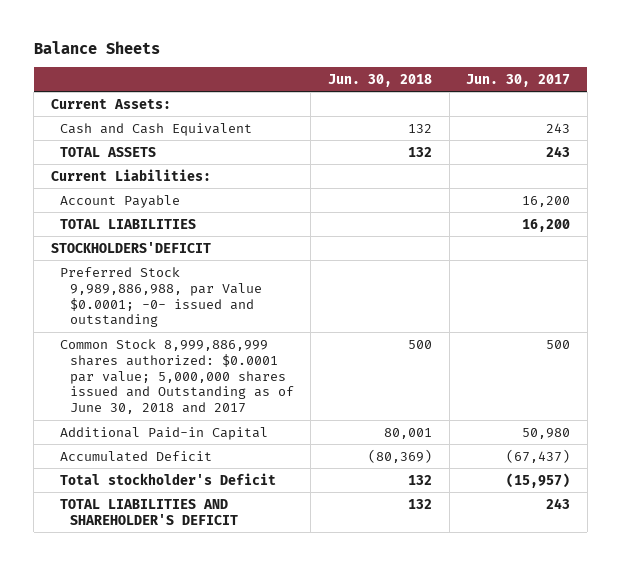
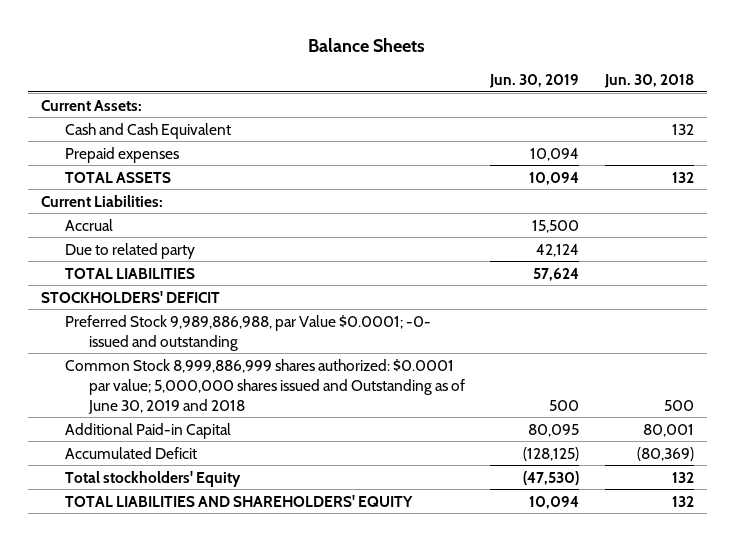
- | Jun. 30, 2018 | Jun. 30, 2017
+ | Jun. 30, 2019 | Jun. 30, 2018
+ Prepaid expenses | 10,094 |
- Account Payable | | 16,200
+ Accrual | 15,500 |
+ Due to related party | 42,124 |
- STOCKHOLDERS'DEFICIT
+ STOCKHOLDERS' DEFICIT
- Common Stock 8,999,886,999 shares authorized: $0.0001 par value; 5,000,000 shares issued and Outstanding as of June 30, 2018 and 2017 | 500 | 500
+ Common Stock 8,999,886,999 shares authorized: $0.0001 par value; 5,000,000 shares issued and Outstanding as of June 30, 2019 and 2018 | 500 | 500
- Total stockholder's Deficit | 132 | (15,957)
- TOTAL LIABILITIES AND SHAREHOLDER'S DEFICIT | 132 | 243
+ Total stockholders' Equity | (47,530) | 132
+ TOTAL LIABILITIES AND SHAREHOLDERS' EQUITY | 10,094 | 132

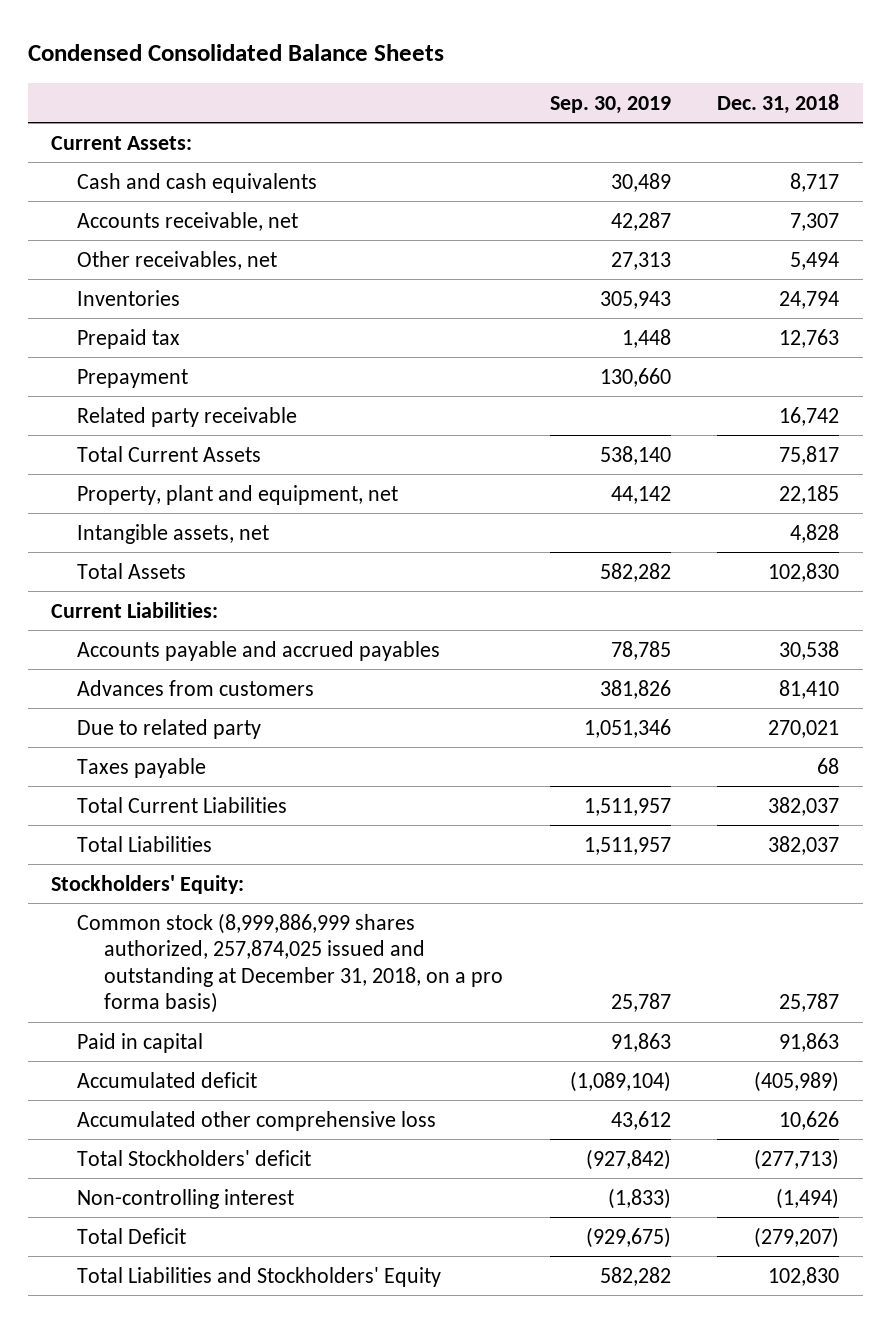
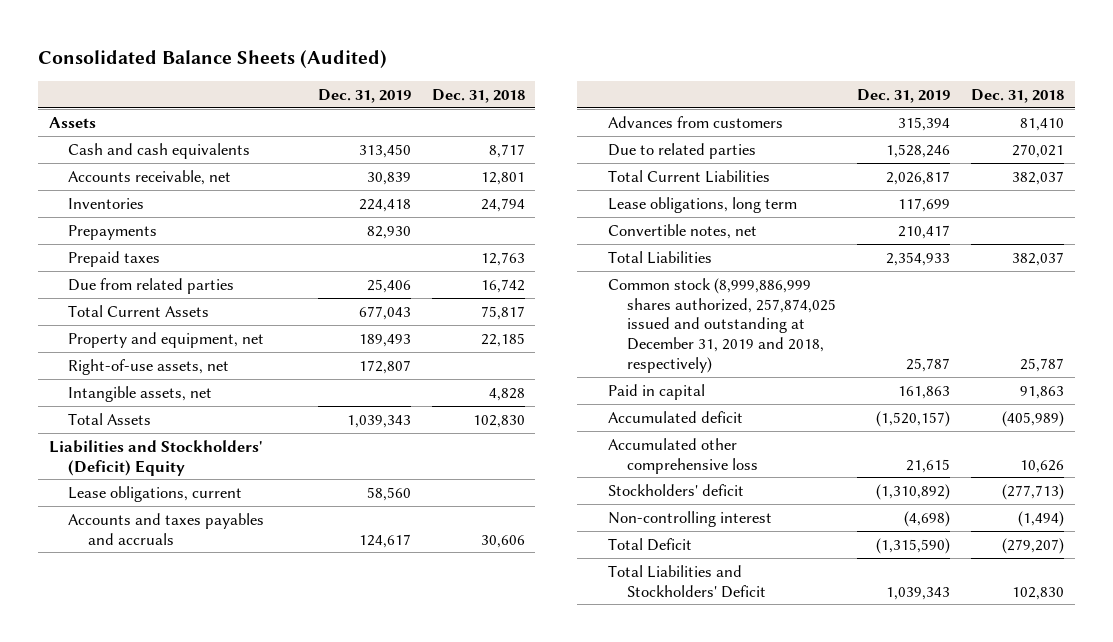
- Condensed Consolidated Balance Sheets
+ Consolidated Balance Sheets (Audited)
- | Sep. 30, 2019 | Dec. 31, 2018
+ | Dec. 31, 2019 | Dec. 31, 2018
- Current Assets:
+ Assets
- Accounts receivable, net | 42,287 | 7,307
- Other receivables, net | 27,313 | 5,494
+ Accounts receivable, net | 30,839 | 12,801
- Prepaid tax | 1,448 | 12,763
- Prepayment | 130,660 |
- Related party receivable | | 16,742
+ Prepayments | 82,930 |
+ Prepaid taxes | | 12,763
+ Due from related parties | 25,406 | 16,742
- Property, plant and equipment, net | 44,142 | 22,185
+ Property and equipment, net | 189,493 | 22,185
+ Right-of-use assets, net | 172,807 |
- Current Liabilities:
- Accounts payable and accrued payables | 78,785 | 30,538
+ Liabilities and Stockholders' (Deficit) Equity
+ Lease obligations, current | 58,560 |
+ Accounts and taxes payables and accruals | 124,617 | 30,606
- Due to related party | 1,051,346 | 270,021
- Taxes payable | | 68
+ Due to related parties | 1,528,246 | 270,021
+ Lease obligations, long term | 117,699 |
+ Convertible notes, net | 210,417 |
- Stockholders' Equity:
- Common stock (8,999,886,999 shares authorized, 257,874,025 issued and outstanding at December 31, 2018, on a pro forma basis) | 25,787 | 25,787
+ Common stock (8,999,886,999 shares authorized, 257,874,025 issued and outstanding at December 31, 2019 and 2018, respectively) | 25,787 | 25,787
- Total Stockholders' deficit | (927,842) | (277,713)
+ Stockholders' deficit | (1,310,892) | (277,713)
- Total Liabilities and Stockholders' Equity | 582,282 | 102,830
+ Total Liabilities and Stockholders' Deficit | 1,039,343 | 102,830

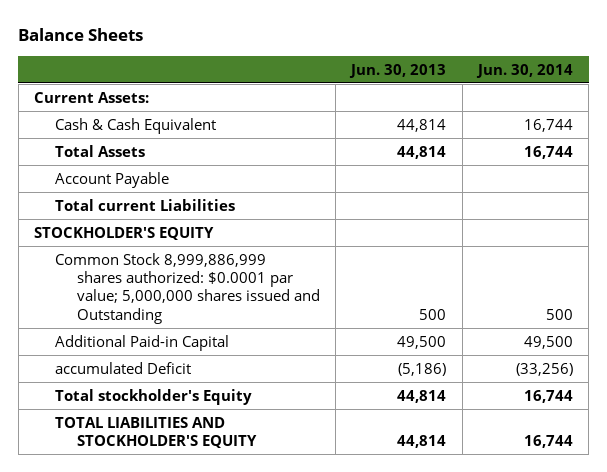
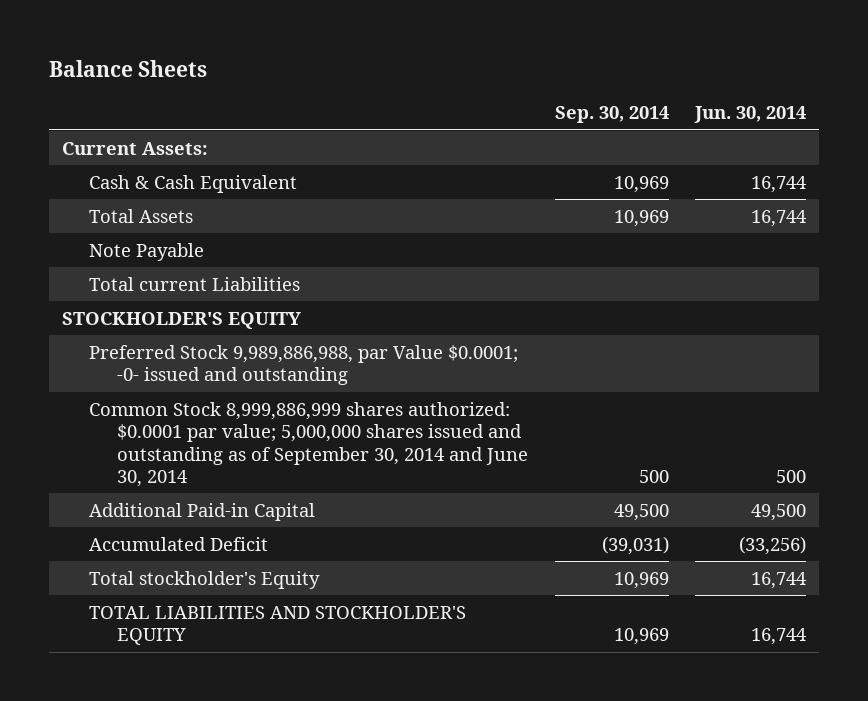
- | Jun. 30, 2013 | Jun. 30, 2014
+ | Sep. 30, 2014 | Jun. 30, 2014
- Account Payable
+ Note Payable
- Common Stock 8,999,886,999 shares authorized: $0.0001 par value; 5,000,000 shares issued and Outstanding | 500 | 500
+ Preferred Stock 9,989,886,988, par Value $0.0001; -0- issued and outstanding
+ Common Stock 8,999,886,999 shares authorized: $0.0001 par value; 5,000,000 shares issued and outstanding as of September 30, 2014 and June 30, 2014 | 500 | 500
- accumulated Deficit | (5,186) | (33,256)
+ Accumulated Deficit | (39,031) | (33,256)

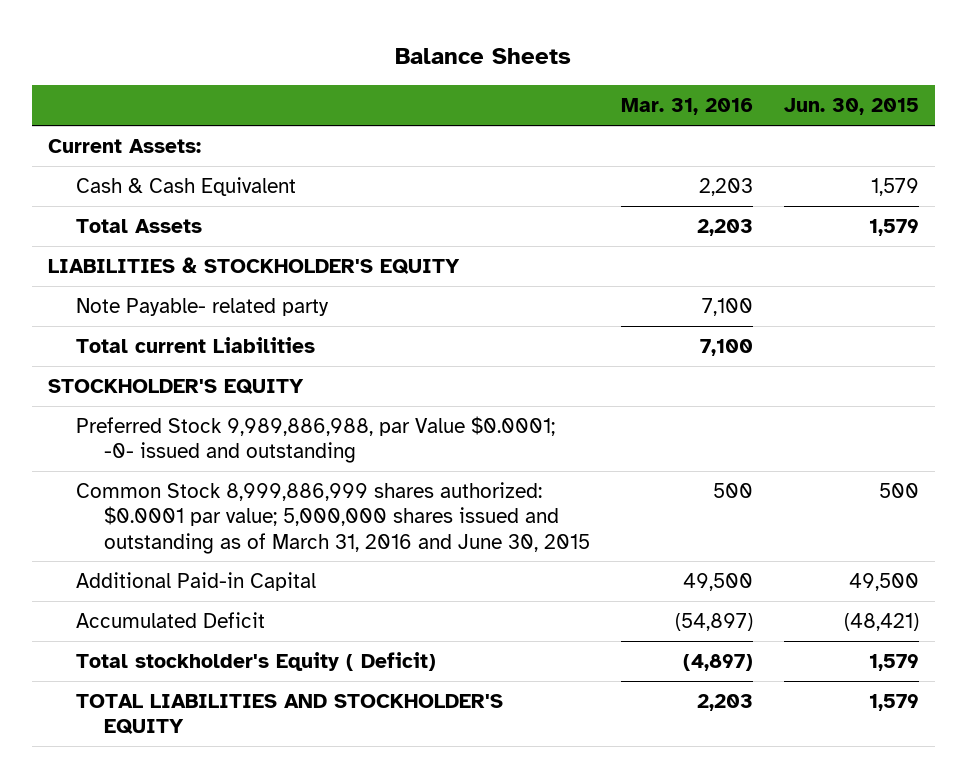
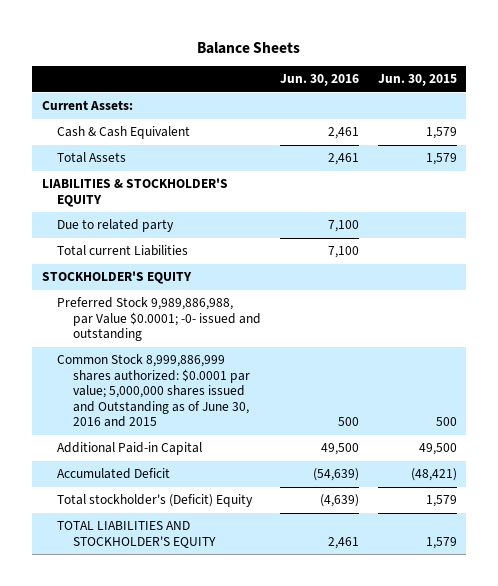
- | Mar. 31, 2016 | Jun. 30, 2015
+ | Jun. 30, 2016 | Jun. 30, 2015
- Note Payable- related party | 7,100 |
+ Due to related party | 7,100 |
- Common Stock 8,999,886,999 shares authorized: $0.0001 par value; 5,000,000 shares issued and outstanding as of March 31, 2016 and June 30, 2015 | 500 | 500
+ Common Stock 8,999,886,999 shares authorized: $0.0001 par value; 5,000,000 shares issued and Outstanding as of June 30, 2016 and 2015 | 500 | 500
- Total stockholder's Equity ( Deficit) | (4,897) | 1,579
+ Total stockholder's (Deficit) Equity | (4,639) | 1,579

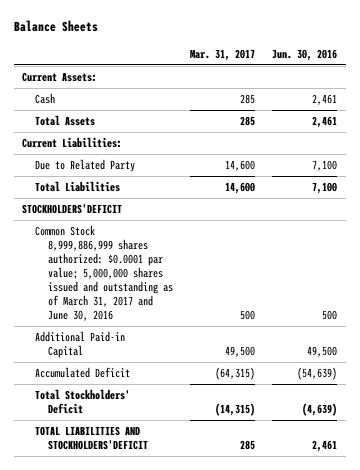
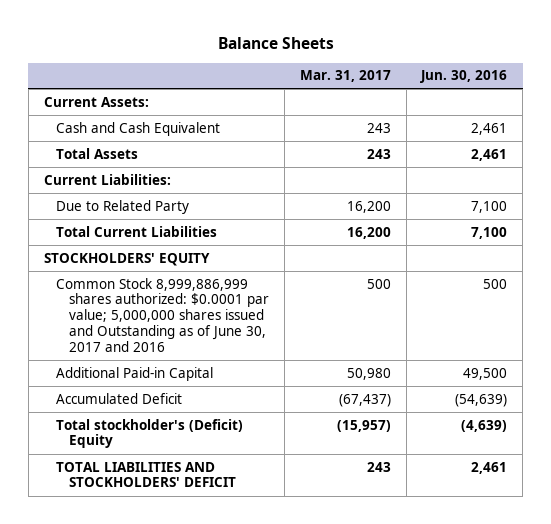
- Cash | 285 | 2,461
- Total Assets | 285 | 2,461
+ Cash and Cash Equivalent | 243 | 2,461
+ Total Assets | 243 | 2,461
- Due to Related Party | 14,600 | 7,100
- Total Liabilities | 14,600 | 7,100
- STOCKHOLDERS'DEFICIT
- Common Stock 8,999,886,999 shares authorized: $0.0001 par value; 5,000,000 shares issued and outstanding as of March 31, 2017 and June 30, 2016 | 500 | 500
- Additional Paid-in Capital | 49,500 | 49,500
- Accumulated Deficit | (64,315) | (54,639)
- Total Stockholders' Deficit | (14,315) | (4,639)
- TOTAL LIABILITIES AND STOCKHOLDERS'DEFICIT | 285 | 2,461
+ Due to Related Party | 16,200 | 7,100
+ Total Current Liabilities | 16,200 | 7,100
+ STOCKHOLDERS' EQUITY
+ Common Stock 8,999,886,999 shares authorized: $0.0001 par value; 5,000,000 shares issued and Outstanding as of June 30, 2017 and 2016 | 500 | 500
+ Additional Paid-in Capital | 50,980 | 49,500
+ Accumulated Deficit | (67,437) | (54,639)
+ Total stockholder's (Deficit) Equity | (15,957) | (4,639)
+ TOTAL LIABILITIES AND STOCKHOLDERS' DEFICIT | 243 | 2,461

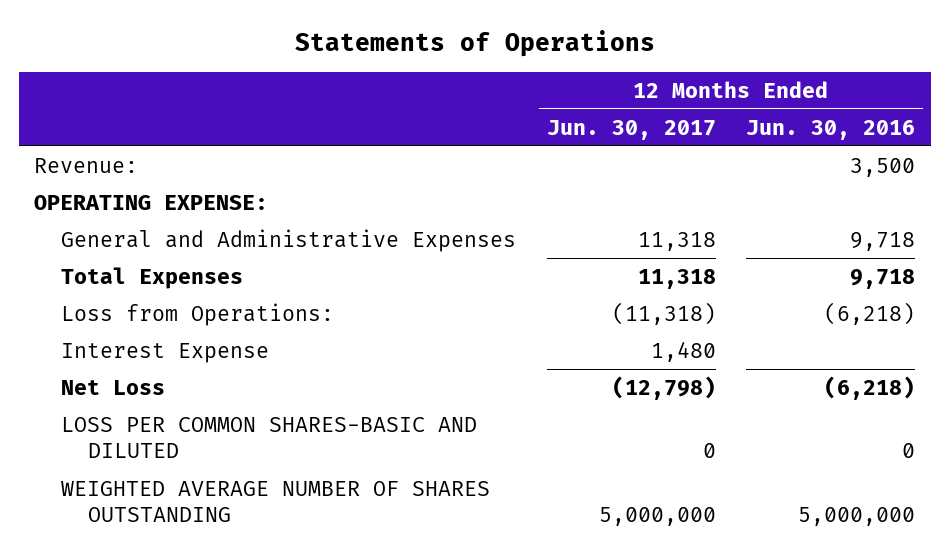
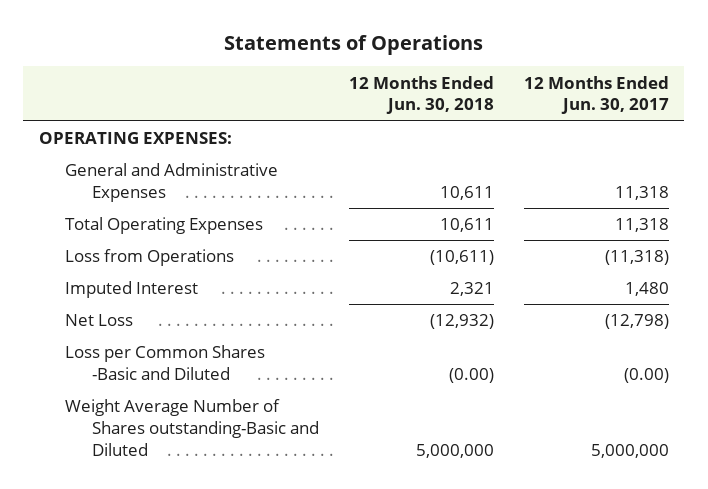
- | 12 Months Ended Jun. 30, 2017 | 12 Months Ended Jun. 30, 2016
+ | 12 Months Ended Jun. 30, 2018 | 12 Months Ended Jun. 30, 2017
- Revenue: | | 3,500
- OPERATING EXPENSE:
+ OPERATING EXPENSES:
- Total Expenses | 11,318 | 9,718
- Loss from Operations: | (11,318) | (6,218)
- Interest Expense | 1,480 |
+ Total Operating Expenses | 10,611 | 11,318
+ Loss from Operations | (10,611) | (11,318)
+ Imputed Interest | 2,321 | 1,480
- LOSS PER COMMON SHARES-BASIC AND DILUTED | 0 | 0
- WEIGHTED AVERAGE NUMBER OF SHARES OUTSTANDING | 5,000,000 | 5,000,000
+ Loss per Common Shares -Basic and Diluted | (0.00) | (0.00)
+ Weight Average Number of Shares outstanding-Basic and Diluted | 5,000,000 | 5,000,000

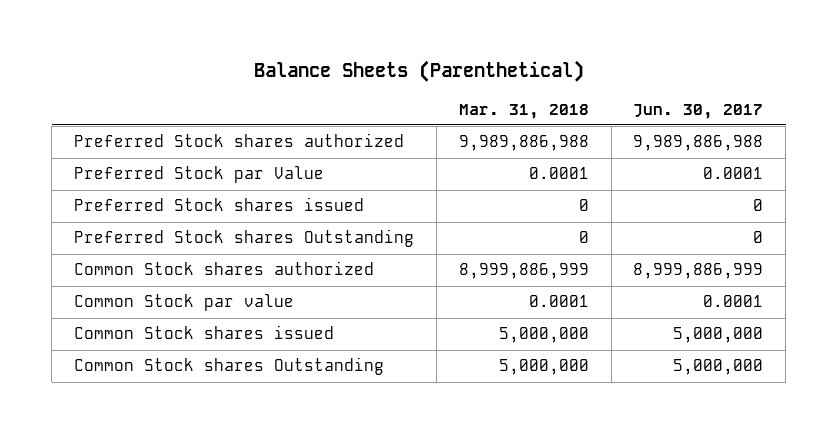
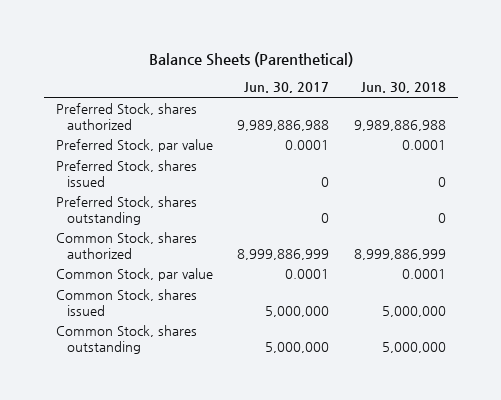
- | Mar. 31, 2018 | Jun. 30, 2017
+ | Jun. 30, 2017 | Jun. 30, 2018
- Preferred Stock shares authorized | 9,989,886,988 | 9,989,886,988
- Preferred Stock par Value | 0.0001 | 0.0001
- Preferred Stock shares issued | 0 | 0
- Preferred Stock shares Outstanding | 0 | 0
- Common Stock shares authorized | 8,999,886,999 | 8,999,886,999
- Common Stock par value | 0.0001 | 0.0001
- Common Stock shares issued | 5,000,000 | 5,000,000
- Common Stock shares Outstanding | 5,000,000 | 5,000,000
+ Preferred Stock, shares authorized | 9,989,886,988 | 9,989,886,988
+ Preferred Stock, par value | 0.0001 | 0.0001
+ Preferred Stock, shares issued | 0 | 0
+ Preferred Stock, shares outstanding | 0 | 0
+ Common Stock, shares authorized | 8,999,886,999 | 8,999,886,999
+ Common Stock, par value | 0.0001 | 0.0001
+ Common Stock, shares issued | 5,000,000 | 5,000,000
+ Common Stock, shares outstanding | 5,000,000 | 5,000,000

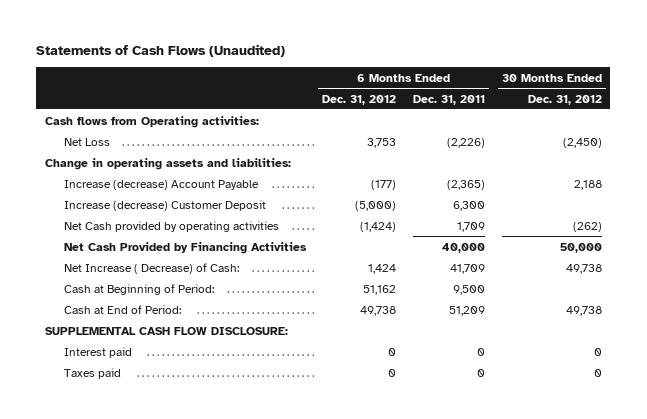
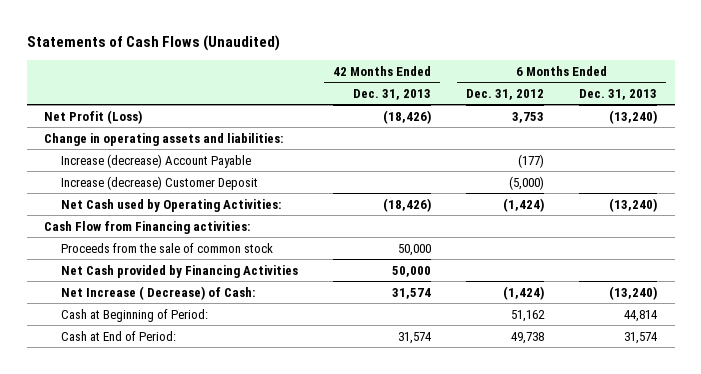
- | 6 Months Ended Dec. 31, 2012 | 6 Months Ended Dec. 31, 2011 | 30 Months Ended Dec. 31, 2012
+ | 42 Months Ended Dec. 31, 2013 | 6 Months Ended Dec. 31, 2012 | 6 Months Ended Dec. 31, 2013
- Cash flows from Operating activities:
- Net Loss | 3,753 | (2,226) | (2,450)
+ Net Profit (Loss) | (18,426) | 3,753 | (13,240)
- Net Cash provided by operating activities | (1,424) | 1,709 | (262)
- Net Cash Provided by Financing Activities | | 40,000 | 50,000
- Net Increase ( Decrease) of Cash: | 1,424 | 41,709 | 49,738
+ Net Cash used by Operating Activities: | (18,426) | (1,424) | (13,240)
+ Cash Flow from Financing activities:
+ Proceeds from the sale of common stock | 50,000 | |
+ Net Cash provided by Financing Activities | 50,000 | |
+ Net Increase ( Decrease) of Cash: | 31,574 | (1,424) | (13,240)
- SUPPLEMENTAL CASH FLOW DISCLOSURE:
- Interest paid | 0 | 0 | 0
- Taxes paid | 0 | 0 | 0

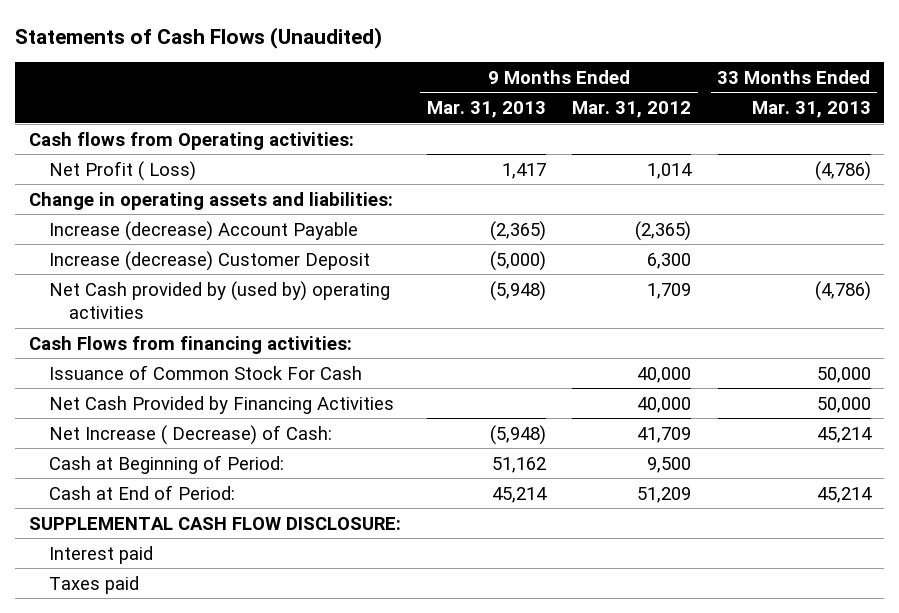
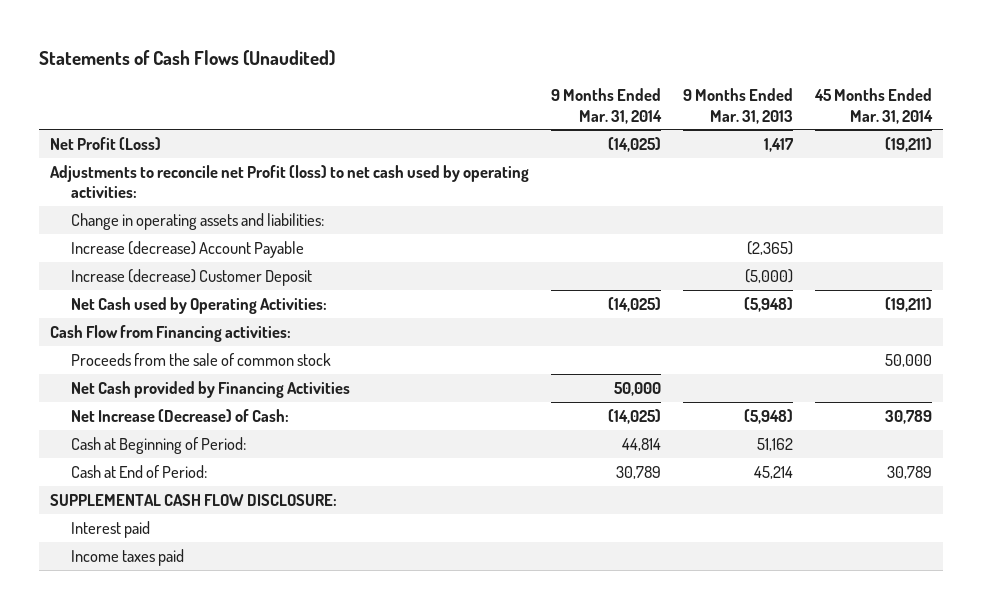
- | 9 Months Ended Mar. 31, 2013 | 9 Months Ended Mar. 31, 2012 | 33 Months Ended Mar. 31, 2013
+ | 9 Months Ended Mar. 31, 2014 | 9 Months Ended Mar. 31, 2013 | 45 Months Ended Mar. 31, 2014
- Cash flows from Operating activities:
- Net Profit ( Loss) | 1,417 | 1,014 | (4,786)
+ Net Profit (Loss) | (14,025) | 1,417 | (19,211)
+ Adjustments to reconcile net Profit (loss) to net cash used by operating activities:
- Net Cash provided by (used by) operating activities | (5,948) | 1,709 | (4,786)
- Cash Flows from financing activities:
- Issuance of Common Stock For Cash | | 40,000 | 50,000
- Net Cash Provided by Financing Activities | | 40,000 | 50,000
- Net Increase ( Decrease) of Cash: | (5,948) | 41,709 | 45,214
+ Net Cash used by Operating Activities: | (14,025) | (5,948) | (19,211)
+ Cash Flow from Financing activities:
+ Proceeds from the sale of common stock | | | 50,000
+ Net Cash provided by Financing Activities | 50,000 | |
+ Net Increase (Decrease) of Cash: | (14,025) | (5,948) | 30,789
- Taxes paid
+ Income taxes paid

